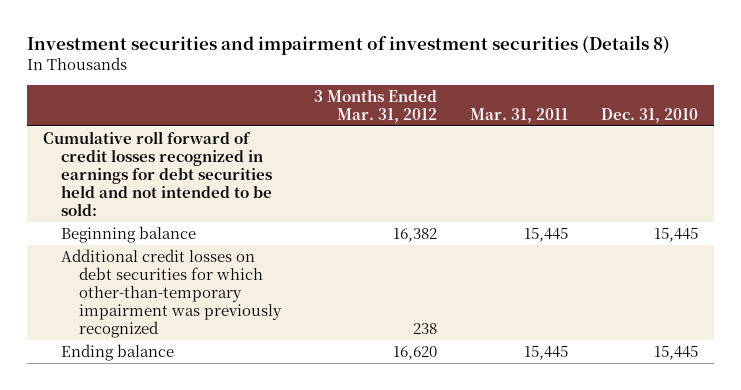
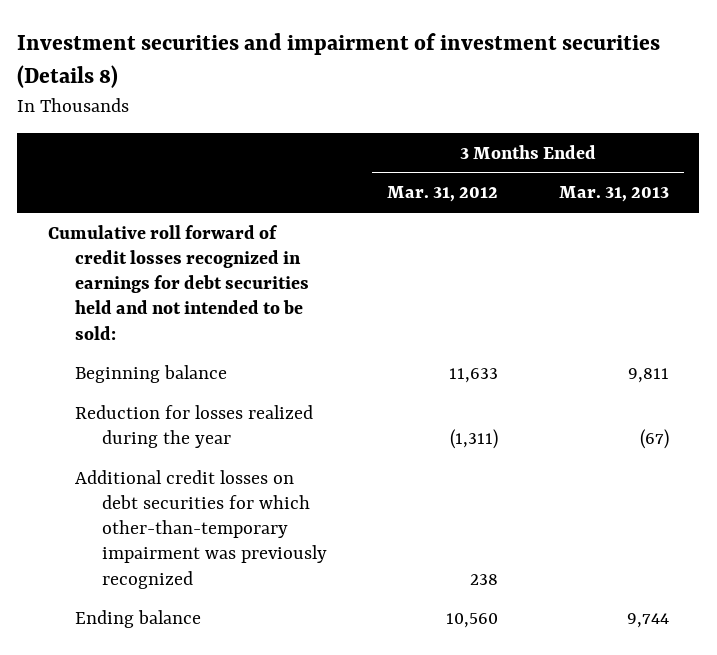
- | 3 Months Ended Mar. 31, 2012 | Mar. 31, 2011 | Dec. 31, 2010
+ | 3 Months Ended Mar. 31, 2012 | 3 Months Ended Mar. 31, 2013
- Beginning balance | 16,382 | 15,445 | 15,445
+ Beginning balance | 11,633 | 9,811
+ Reduction for losses realized during the year | (1,311) | (67)
- Ending balance | 16,620 | 15,445 | 15,445
+ Ending balance | 10,560 | 9,744

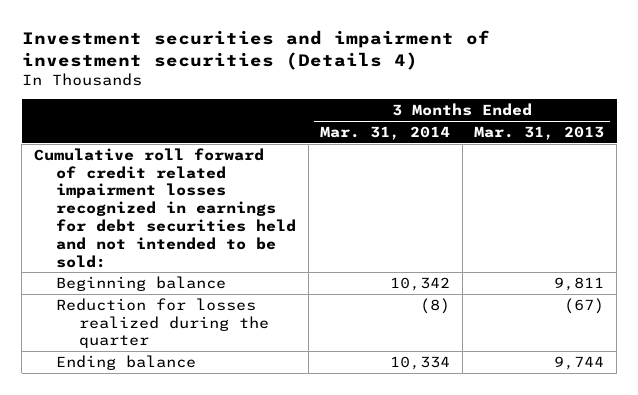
- Investment securities and impairment of investment securities (Details 8)
+ Investment securities and impairment of investment securities (Details 4)
- | 3 Months Ended Mar. 31, 2012 | 3 Months Ended Mar. 31, 2013
+ | 3 Months Ended Mar. 31, 2014 | 3 Months Ended Mar. 31, 2013
- Cumulative roll forward of credit losses recognized in earnings for debt securities held and not intended to be sold:
+ Cumulative roll forward of credit related impairment losses recognized in earnings for debt securities held and not intended to be sold:
- Reduction for losses realized during the year | (1,311) | (67)
- Additional credit losses on debt securities for which other-than-temporary impairment was previously recognized | 238 |
+ Reduction for losses realized during the quarter | (8) | (67)

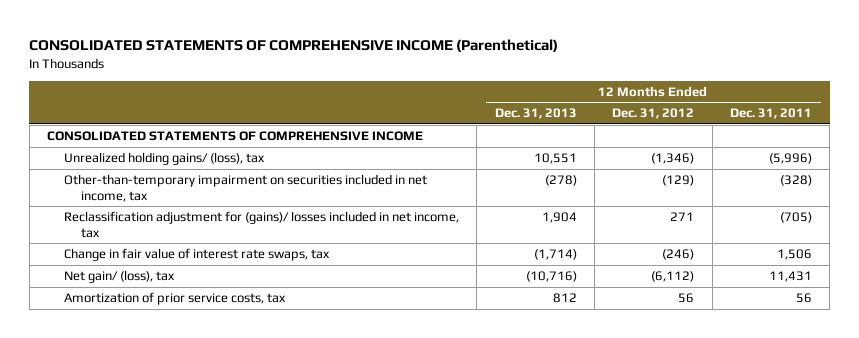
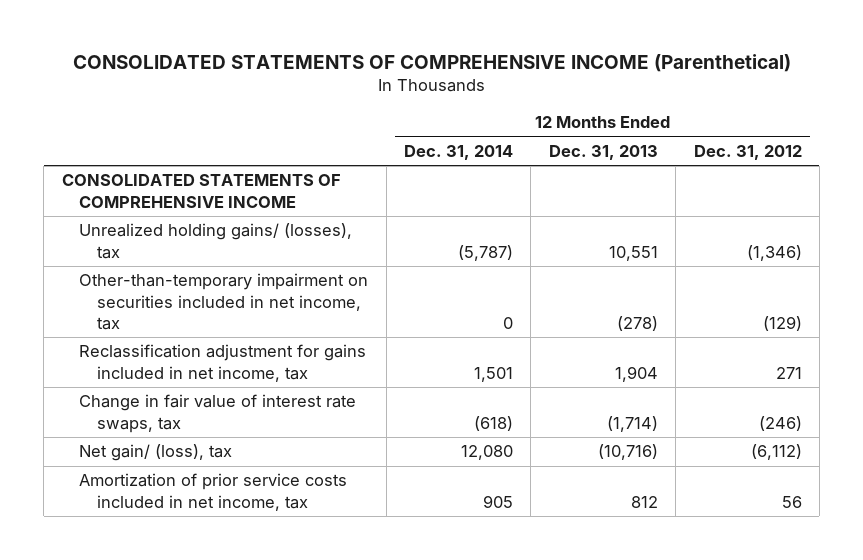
- | 12 Months Ended Dec. 31, 2013 | 12 Months Ended Dec. 31, 2012 | 12 Months Ended Dec. 31, 2011
+ | 12 Months Ended Dec. 31, 2014 | 12 Months Ended Dec. 31, 2013 | 12 Months Ended Dec. 31, 2012
- Unrealized holding gains/ (loss), tax | 10,551 | (1,346) | (5,996)
+ Unrealized holding gains/ (losses), tax | (5,787) | 10,551 | (1,346)
- Reclassification adjustment for (gains)/ losses included in net income, tax | 1,904 | 271 | (705)
+ Reclassification adjustment for gains included in net income, tax | 1,501 | 1,904 | 271
- Amortization of prior service costs, tax | 812 | 56 | 56
+ Amortization of prior service costs included in net income, tax | 905 | 812 | 56

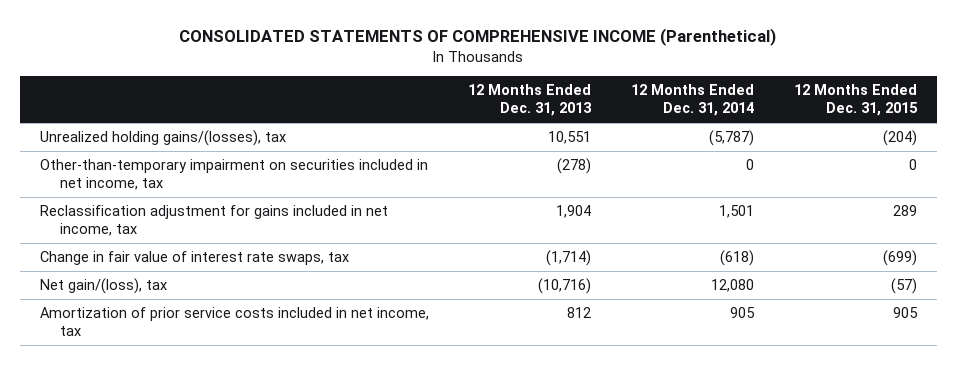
- | 12 Months Ended Dec. 31, 2014 | 12 Months Ended Dec. 31, 2013 | 12 Months Ended Dec. 31, 2012
+ | 12 Months Ended Dec. 31, 2013 | 12 Months Ended Dec. 31, 2014 | 12 Months Ended Dec. 31, 2015
- CONSOLIDATED STATEMENTS OF COMPREHENSIVE INCOME
- Unrealized holding gains/ (losses), tax | (5,787) | 10,551 | (1,346)
+ Unrealized holding gains/(losses), tax | 10,551 | (5,787) | (204)
- Net gain/ (loss), tax | 12,080 | (10,716) | (6,112)
+ Net gain/(loss), tax | (10,716) | 12,080 | (57)

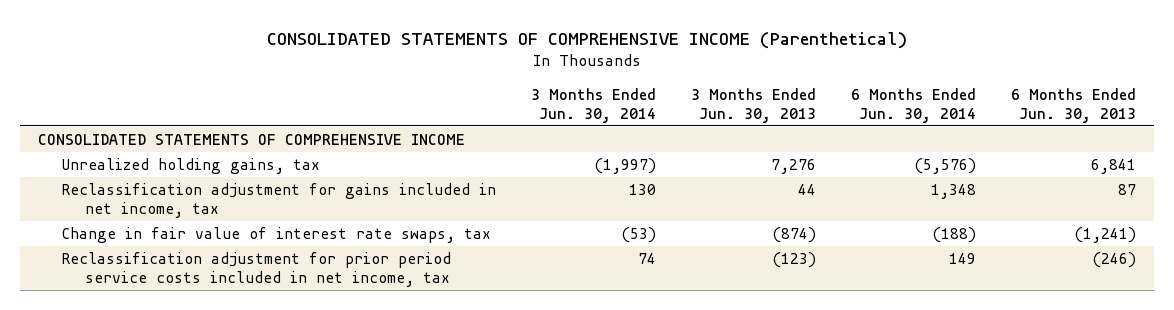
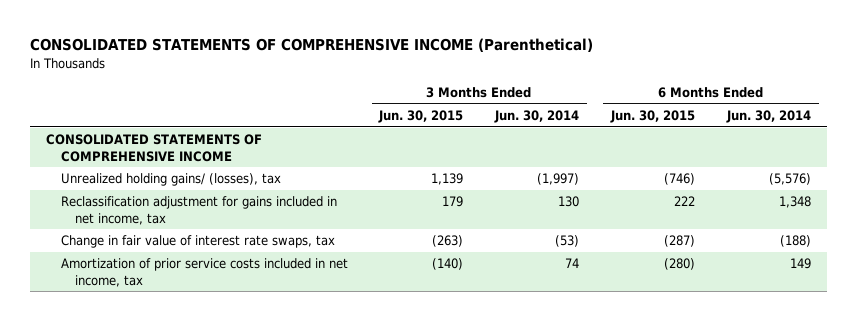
- | 3 Months Ended Jun. 30, 2014 | 3 Months Ended Jun. 30, 2013 | 6 Months Ended Jun. 30, 2014 | 6 Months Ended Jun. 30, 2013
+ | 3 Months Ended Jun. 30, 2015 | 3 Months Ended Jun. 30, 2014 | 6 Months Ended Jun. 30, 2015 | 6 Months Ended Jun. 30, 2014
- Unrealized holding gains, tax | (1,997) | 7,276 | (5,576) | 6,841
+ Unrealized holding gains/ (losses), tax | 1,139 | (1,997) | (746) | (5,576)
- Reclassification adjustment for prior period service costs included in net income, tax | 74 | (123) | 149 | (246)
+ Amortization of prior service costs included in net income, tax | (140) | 74 | (280) | 149

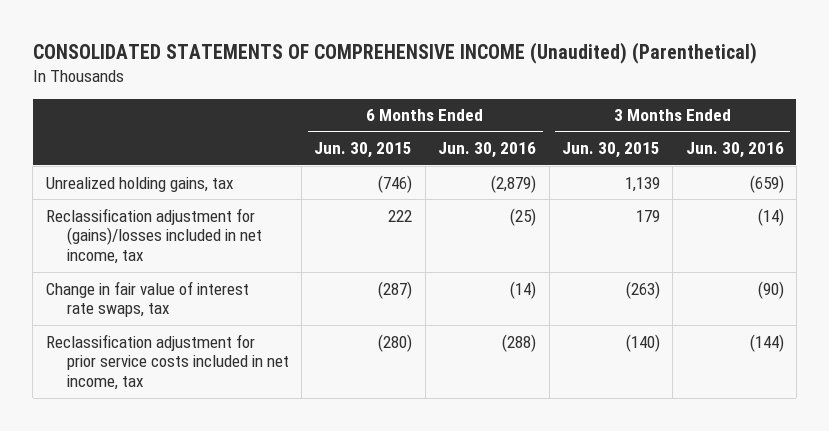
- CONSOLIDATED STATEMENTS OF COMPREHENSIVE INCOME (Parenthetical)
+ CONSOLIDATED STATEMENTS OF COMPREHENSIVE INCOME (Unaudited) (Parenthetical)
- | 3 Months Ended Jun. 30, 2015 | 3 Months Ended Jun. 30, 2014 | 6 Months Ended Jun. 30, 2015 | 6 Months Ended Jun. 30, 2014
+ | 6 Months Ended Jun. 30, 2015 | 6 Months Ended Jun. 30, 2016 | 3 Months Ended Jun. 30, 2015 | 3 Months Ended Jun. 30, 2016
- CONSOLIDATED STATEMENTS OF COMPREHENSIVE INCOME
- Unrealized holding gains/ (losses), tax | 1,139 | (1,997) | (746) | (5,576)
- Reclassification adjustment for gains included in net income, tax | 179 | 130 | 222 | 1,348
+ Unrealized holding gains, tax | (746) | (2,879) | 1,139 | (659)
+ Reclassification adjustment for (gains)/losses included in net income, tax | 222 | (25) | 179 | (14)
- Amortization of prior service costs included in net income, tax | (140) | 74 | (280) | 149
+ Reclassification adjustment for prior service costs included in net income, tax | (280) | (288) | (140) | (144)

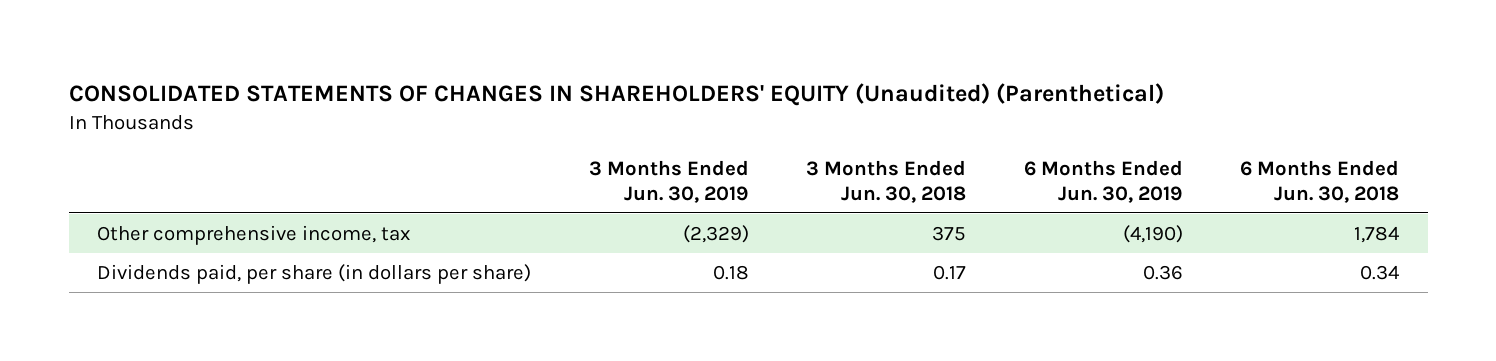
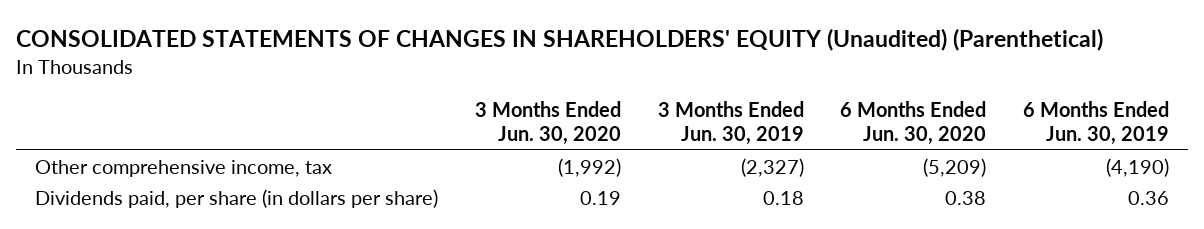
- | 3 Months Ended Jun. 30, 2019 | 3 Months Ended Jun. 30, 2018 | 6 Months Ended Jun. 30, 2019 | 6 Months Ended Jun. 30, 2018
+ | 3 Months Ended Jun. 30, 2020 | 3 Months Ended Jun. 30, 2019 | 6 Months Ended Jun. 30, 2020 | 6 Months Ended Jun. 30, 2019
- Other comprehensive income, tax | (2,329) | 375 | (4,190) | 1,784
+ Other comprehensive income, tax | (1,992) | (2,327) | (5,209) | (4,190)

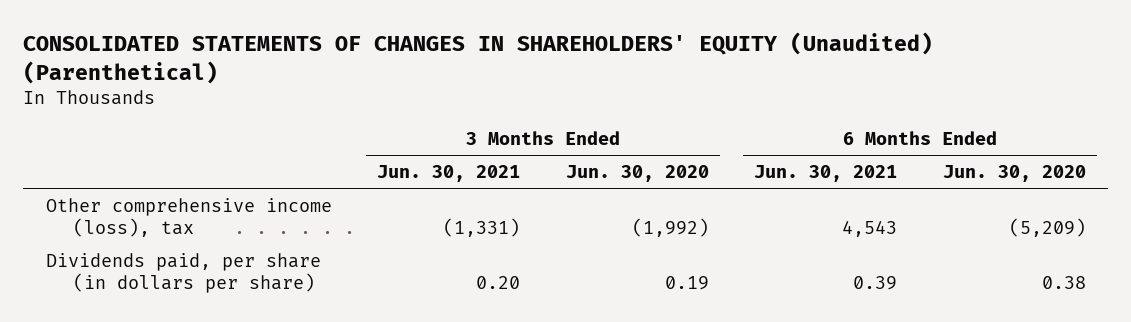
- | 3 Months Ended Jun. 30, 2020 | 3 Months Ended Jun. 30, 2019 | 6 Months Ended Jun. 30, 2020 | 6 Months Ended Jun. 30, 2019
+ | 3 Months Ended Jun. 30, 2021 | 3 Months Ended Jun. 30, 2020 | 6 Months Ended Jun. 30, 2021 | 6 Months Ended Jun. 30, 2020
- Other comprehensive income, tax | (1,992) | (2,327) | (5,209) | (4,190)
+ Other comprehensive income (loss), tax | (1,331) | (1,992) | 4,543 | (5,209)

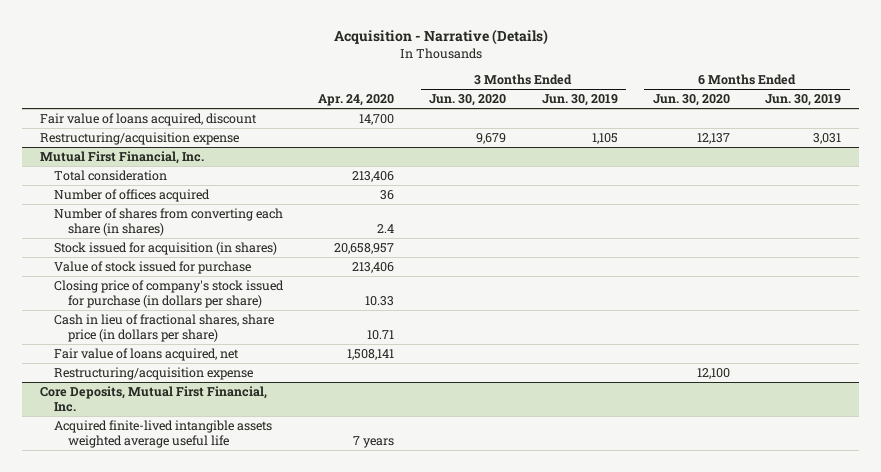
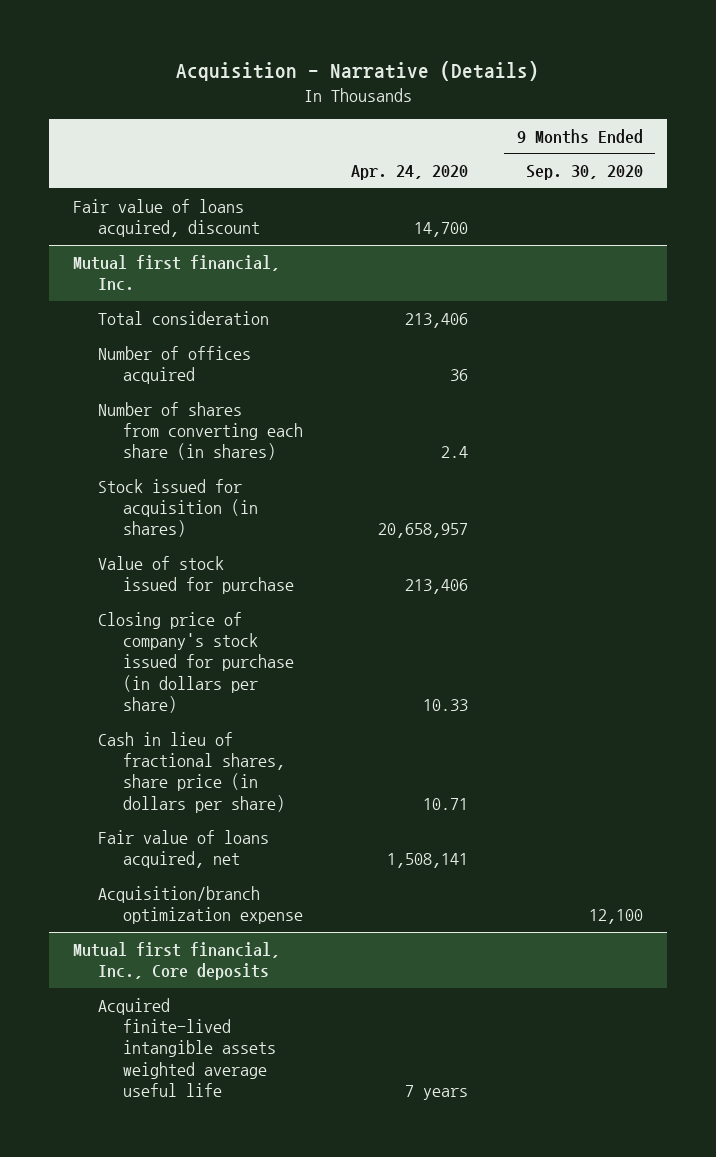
- | Apr. 24, 2020 | 3 Months Ended Jun. 30, 2020 | 3 Months Ended Jun. 30, 2019 | 6 Months Ended Jun. 30, 2020 | 6 Months Ended Jun. 30, 2019
+ | Apr. 24, 2020 | 9 Months Ended Sep. 30, 2020
- Restructuring/acquisition expense | | 9,679 | 1,105 | 12,137 | 3,031
- Mutual First Financial, Inc.
+ Mutual first financial, Inc.
- Restructuring/acquisition expense | | | | 12,100 |
- Core Deposits, Mutual First Financial, Inc.
+ Acquisition/branch optimization expense | | 12,100
+ Mutual first financial, Inc., Core deposits

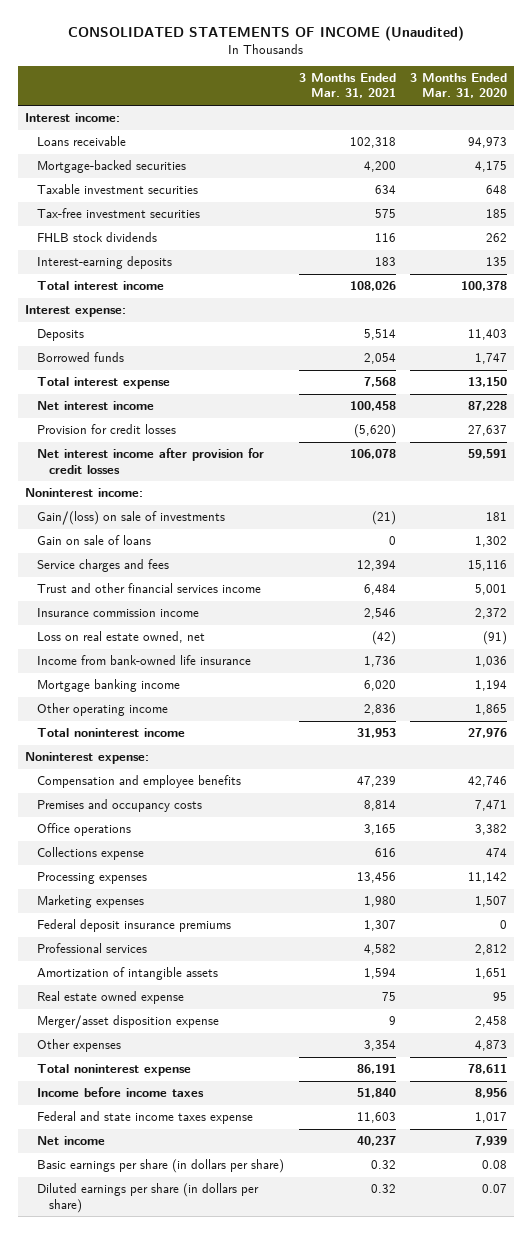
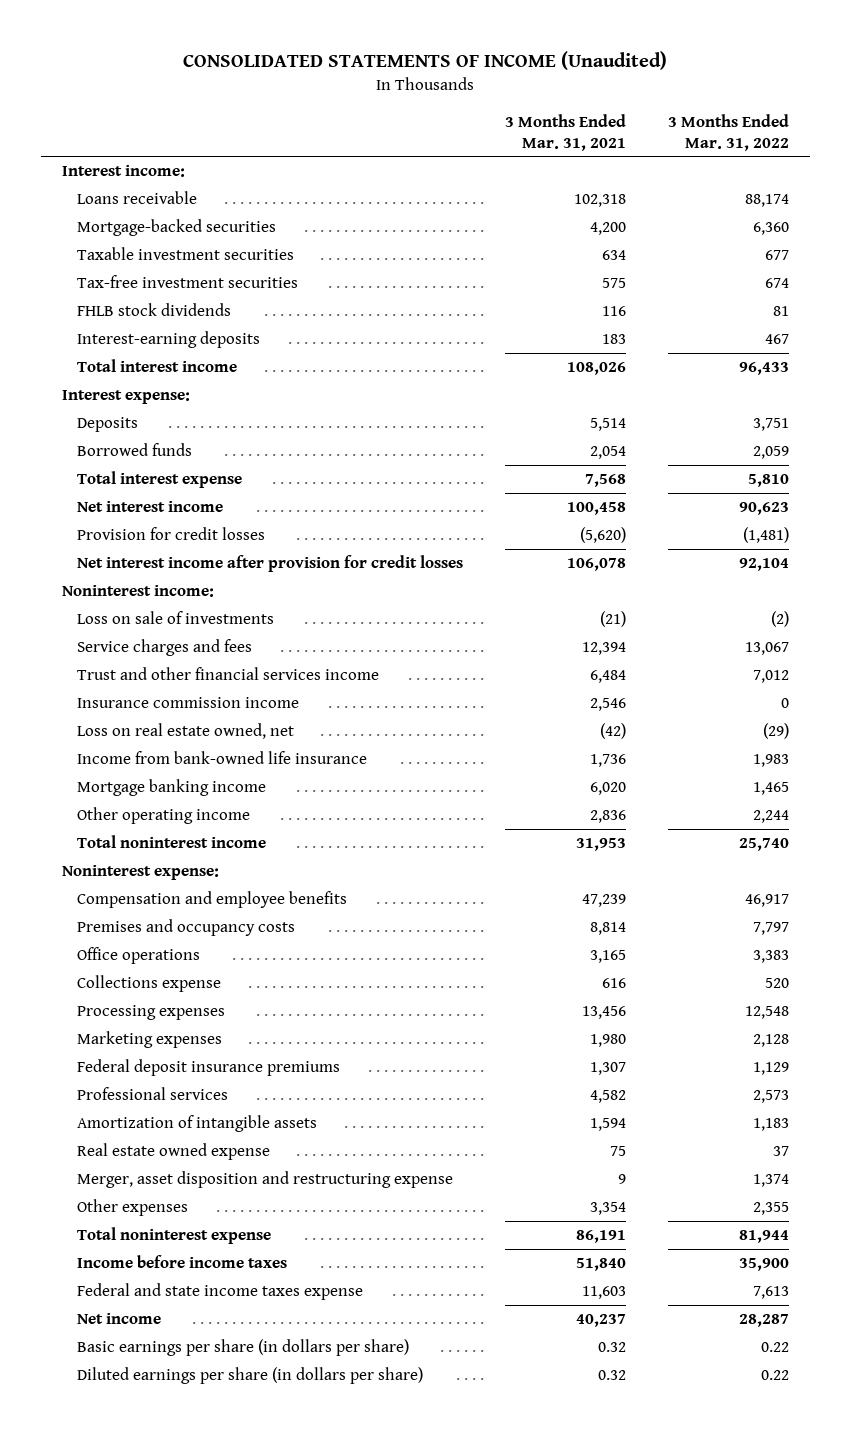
- | 3 Months Ended Mar. 31, 2021 | 3 Months Ended Mar. 31, 2020
+ | 3 Months Ended Mar. 31, 2021 | 3 Months Ended Mar. 31, 2022
- Gain/(loss) on sale of investments | (21) | 181
- Gain on sale of loans | 0 | 1,302
+ Loss on sale of investments | (21) | (2)
- Merger/asset disposition expense | 9 | 2,458
+ Merger, asset disposition and restructuring expense | 9 | 1,374

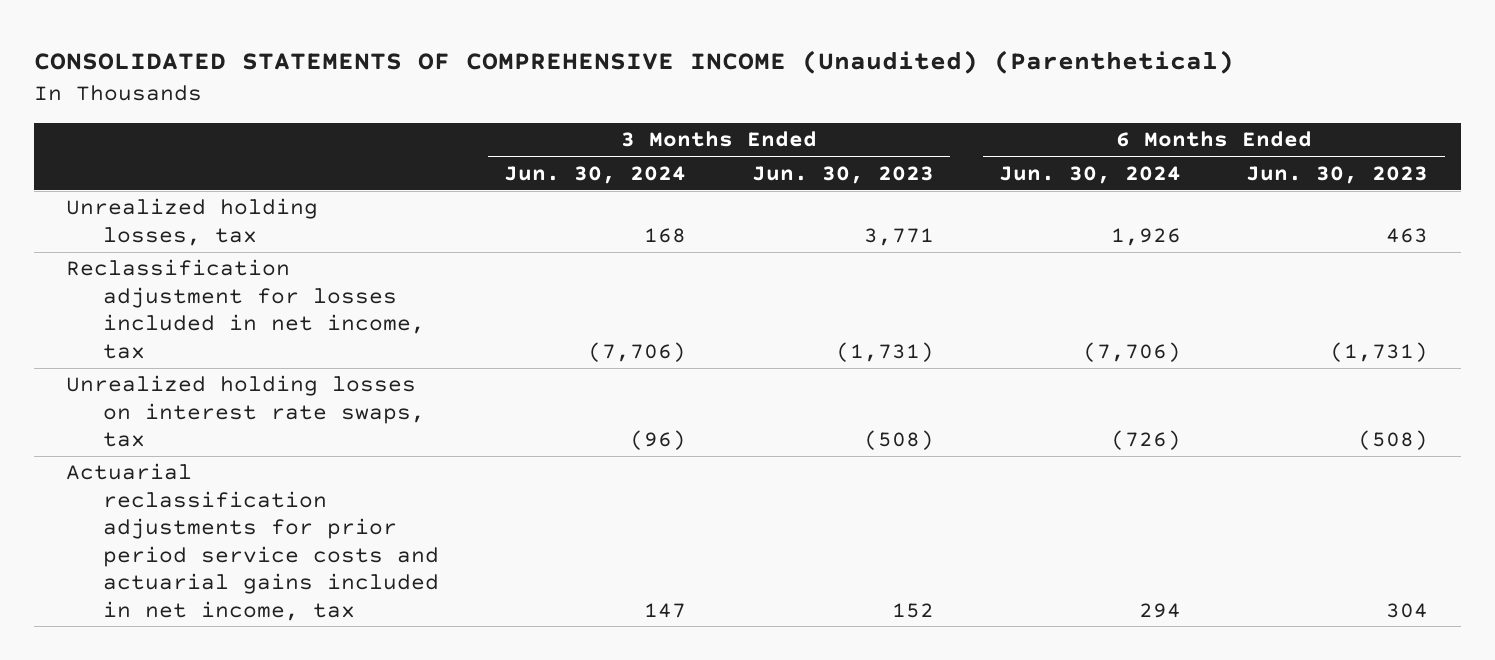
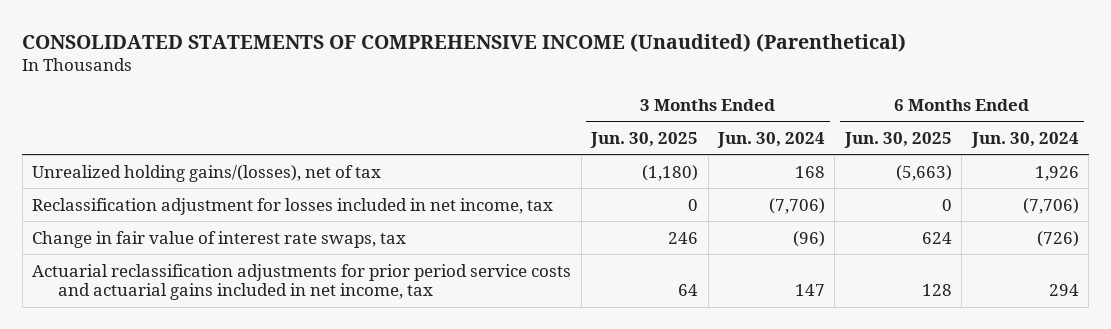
- | 3 Months Ended Jun. 30, 2024 | 3 Months Ended Jun. 30, 2023 | 6 Months Ended Jun. 30, 2024 | 6 Months Ended Jun. 30, 2023
+ | 3 Months Ended Jun. 30, 2025 | 3 Months Ended Jun. 30, 2024 | 6 Months Ended Jun. 30, 2025 | 6 Months Ended Jun. 30, 2024
- Unrealized holding losses, tax | 168 | 3,771 | 1,926 | 463
+ Unrealized holding gains/(losses), net of tax | (1,180) | 168 | (5,663) | 1,926
- Unrealized holding losses on interest rate swaps, tax | (96) | (508) | (726) | (508)
+ Change in fair value of interest rate swaps, tax | 246 | (96) | 624 | (726)

